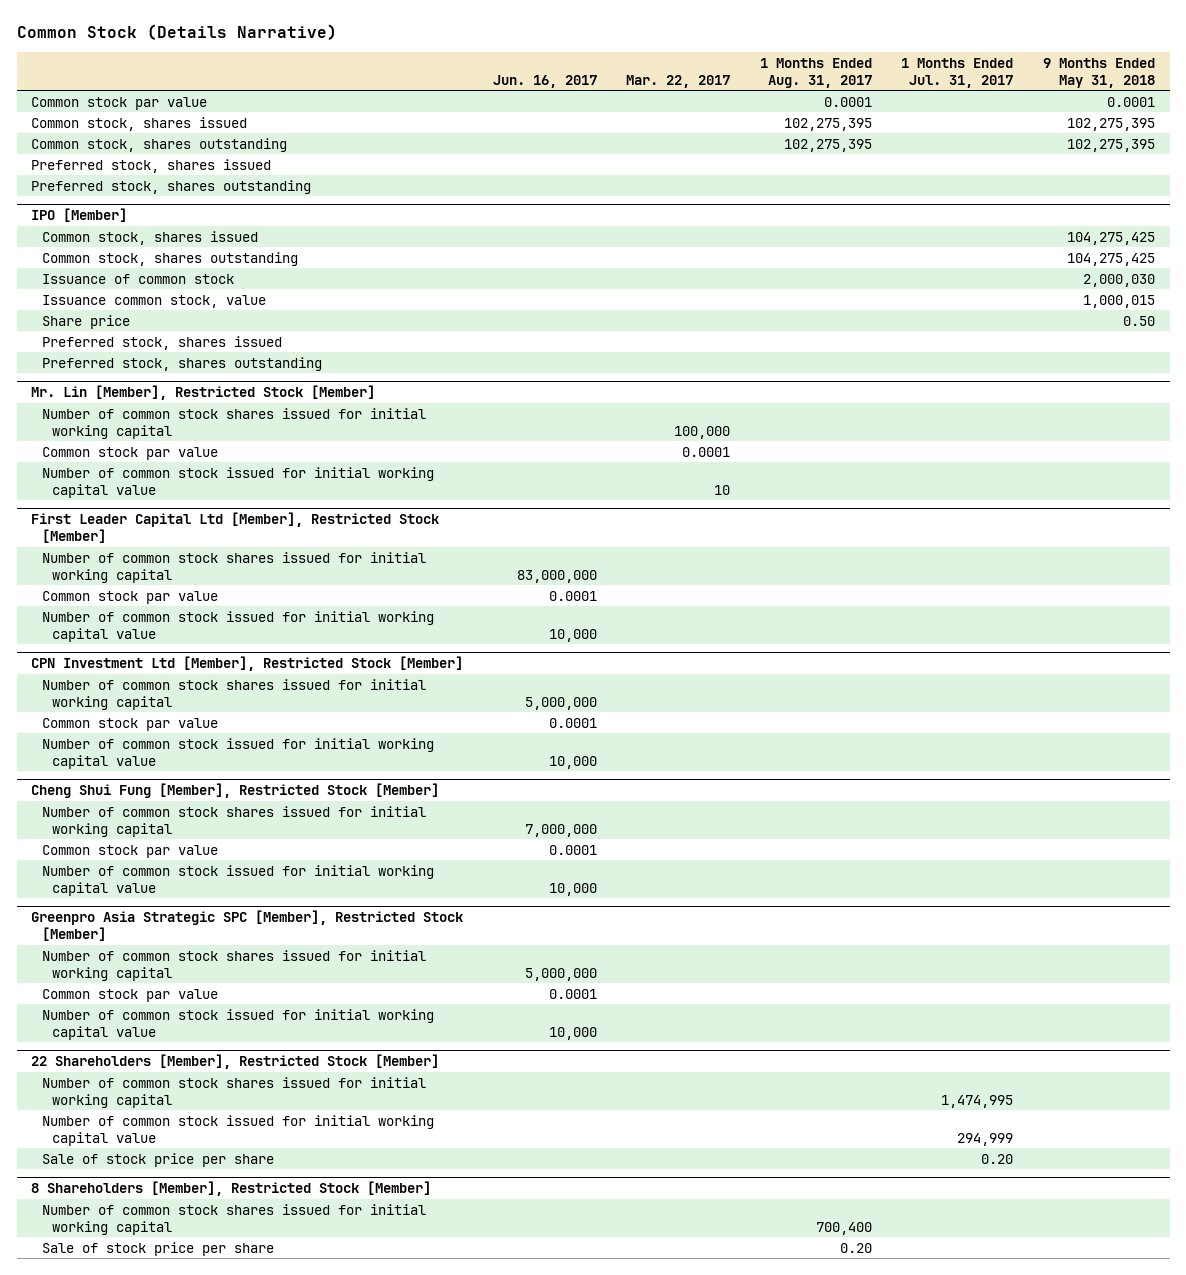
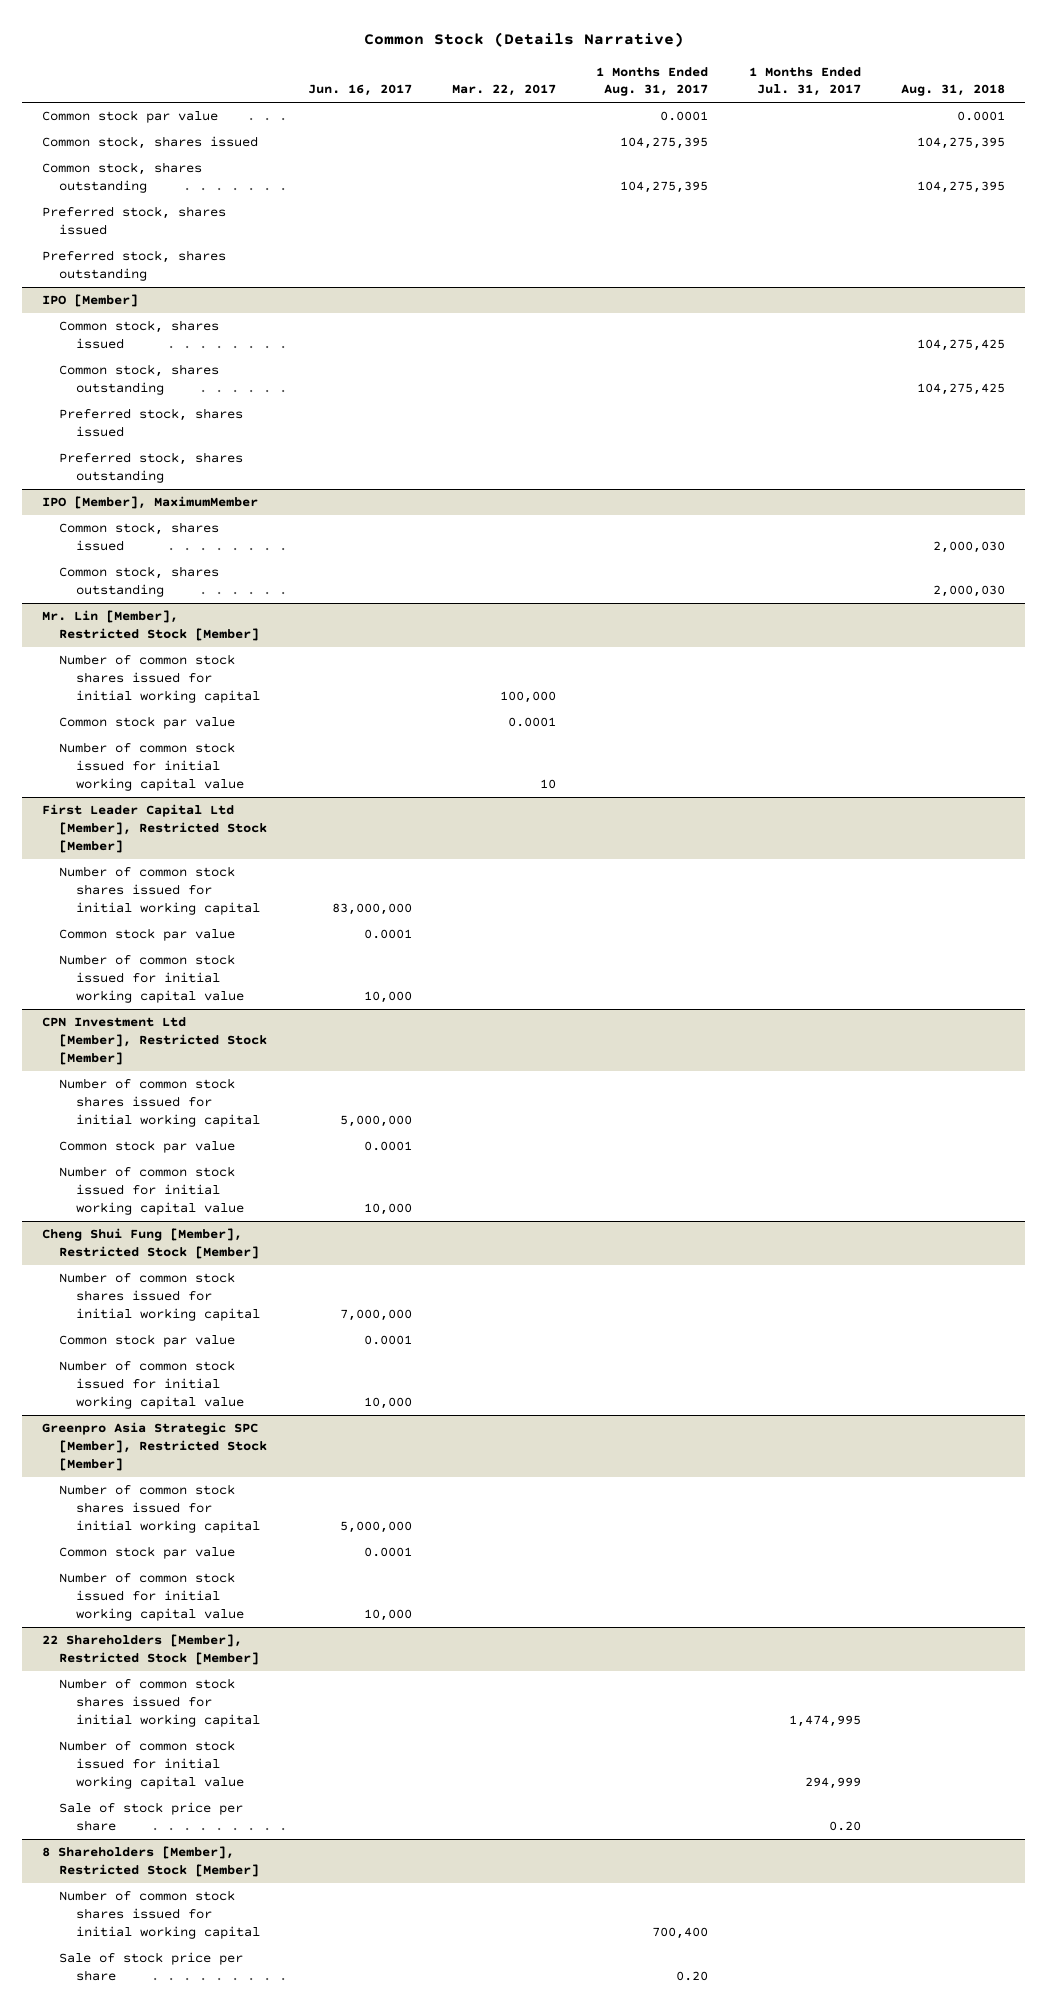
- | Jun. 16, 2017 | Mar. 22, 2017 | 1 Months Ended Aug. 31, 2017 | 1 Months Ended Jul. 31, 2017 | 9 Months Ended May 31, 2018
+ | Jun. 16, 2017 | Mar. 22, 2017 | 1 Months Ended Aug. 31, 2017 | 1 Months Ended Jul. 31, 2017 | Aug. 31, 2018
- Common stock, shares issued | | | 102,275,395 | | 102,275,395
- Common stock, shares outstanding | | | 102,275,395 | | 102,275,395
+ Common stock, shares issued | | | 104,275,395 | | 104,275,395
+ Common stock, shares outstanding | | | 104,275,395 | | 104,275,395
@ IPO [Member]
- Issuance of common stock | | | | | 2,000,030
- Issuance common stock, value | | | | | 1,000,015
- Share price | | | | | 0.50
+ IPO [Member], MaximumMember
+ Common stock, shares issued | | | | | 2,000,030
+ Common stock, shares outstanding | | | | | 2,000,030

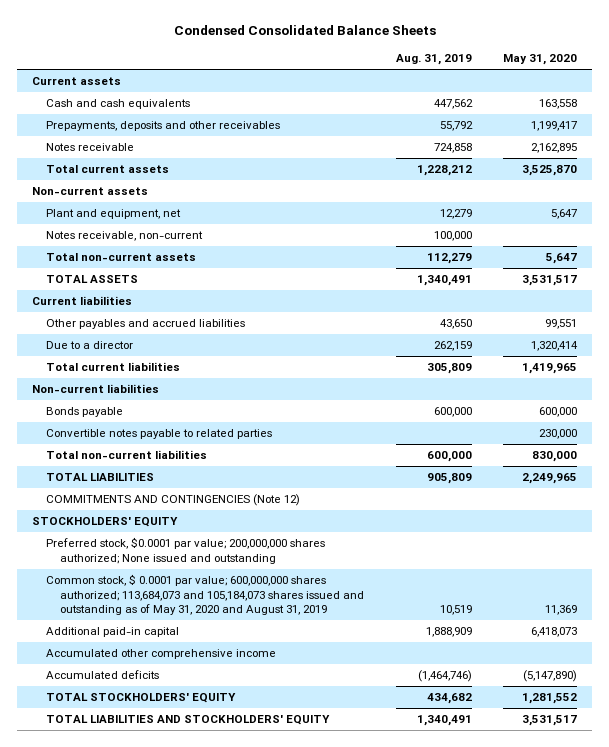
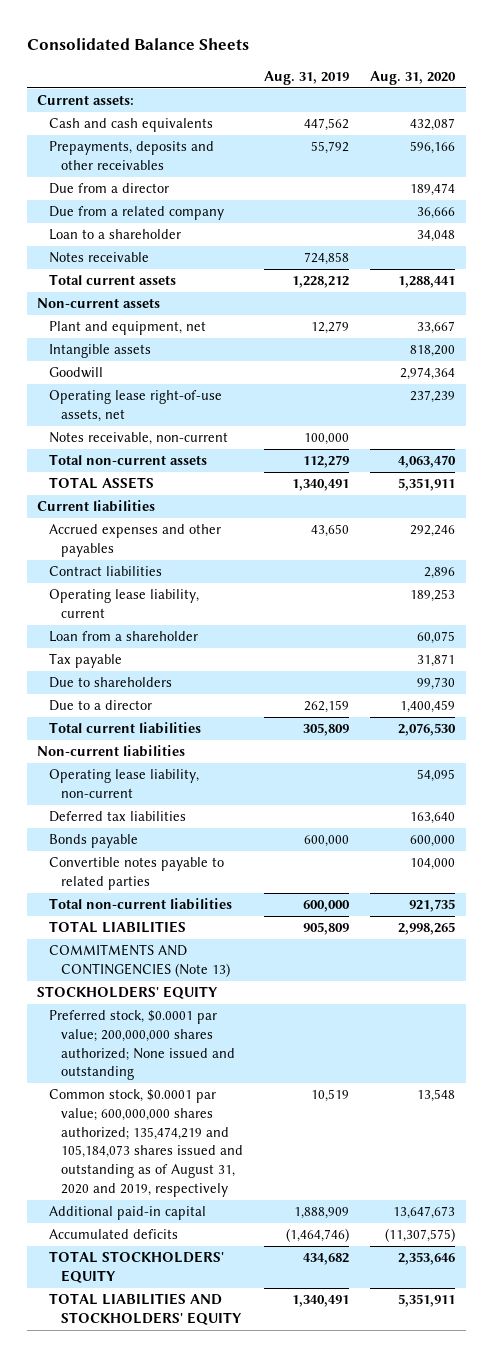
- Condensed Consolidated Balance Sheets
+ Consolidated Balance Sheets
- | Aug. 31, 2019 | May 31, 2020
+ | Aug. 31, 2019 | Aug. 31, 2020
- Current assets
+ Current assets:
+ Due from a director | | 189,474
+ Due from a related company | | 36,666
+ Loan to a shareholder | | 34,048
+ Intangible assets | | 818,200
+ Goodwill | | 2,974,364
+ Operating lease right-of-use assets, net | | 237,239
- Other payables and accrued liabilities | 43,650 | 99,551
+ Accrued expenses and other payables | 43,650 | 292,246
+ Contract liabilities | | 2,896
+ Operating lease liability, current | | 189,253
+ Loan from a shareholder | | 60,075
+ Tax payable | | 31,871
+ Due to shareholders | | 99,730
+ Operating lease liability, non-current | | 54,095
+ Deferred tax liabilities | | 163,640
- COMMITMENTS AND CONTINGENCIES (Note 12)
+ COMMITMENTS AND CONTINGENCIES (Note 13)
- Common stock, $ 0.0001 par value; 600,000,000 shares authorized; 113,684,073 and 105,184,073 shares issued and outstanding as of May 31, 2020 and August 31, 2019 | 10,519 | 11,369
+ Common stock, $0.0001 par value; 600,000,000 shares authorized; 135,474,219 and 105,184,073 shares issued and outstanding as of August 31, 2020 and 2019, respectively | 10,519 | 13,548
- Accumulated other comprehensive income

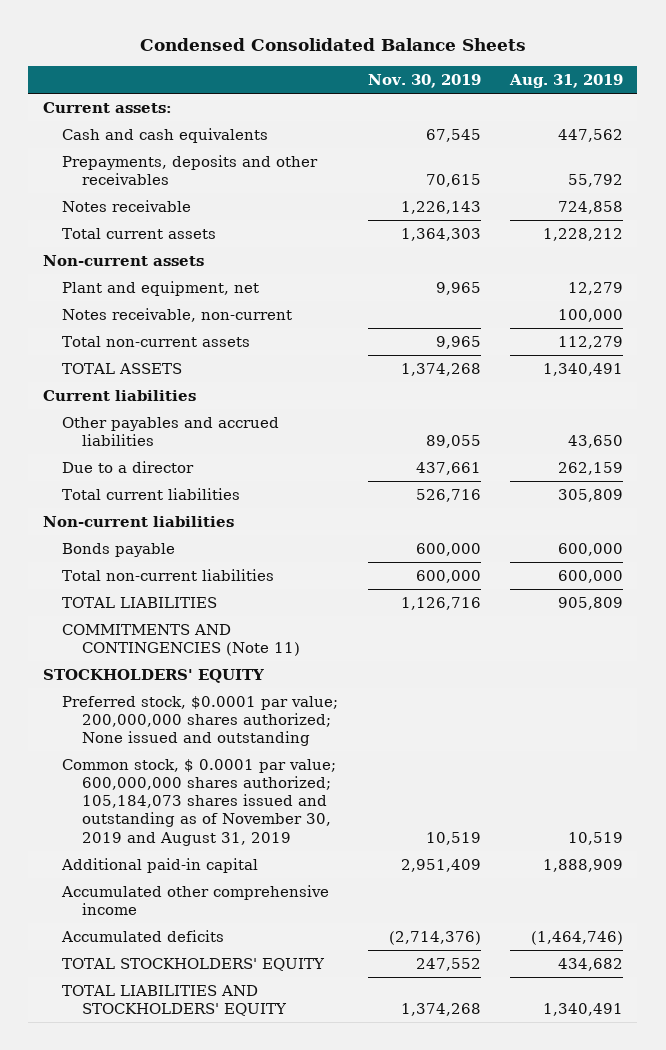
- Consolidated Balance Sheets
+ Condensed Consolidated Balance Sheets
- | Aug. 31, 2019 | Aug. 31, 2020
+ | Nov. 30, 2019 | Aug. 31, 2019
- Due from a director | | 189,474
- Due from a related company | | 36,666
- Loan to a shareholder | | 34,048
- Intangible assets | | 818,200
- Goodwill | | 2,974,364
- Operating lease right-of-use assets, net | | 237,239
- Accrued expenses and other payables | 43,650 | 292,246
- Contract liabilities | | 2,896
- Operating lease liability, current | | 189,253
- Loan from a shareholder | | 60,075
- Tax payable | | 31,871
- Due to shareholders | | 99,730
+ Other payables and accrued liabilities | 89,055 | 43,650
- Operating lease liability, non-current | | 54,095
- Deferred tax liabilities | | 163,640
- Convertible notes payable to related parties | | 104,000
- COMMITMENTS AND CONTINGENCIES (Note 13)
+ COMMITMENTS AND CONTINGENCIES (Note 11)
- Common stock, $0.0001 par value; 600,000,000 shares authorized; 135,474,219 and 105,184,073 shares issued and outstanding as of August 31, 2020 and 2019, respectively | 10,519 | 13,548
+ Common stock, $ 0.0001 par value; 600,000,000 shares authorized; 105,184,073 shares issued and outstanding as of November 30, 2019 and August 31, 2019 | 10,519 | 10,519
+ Accumulated other comprehensive income

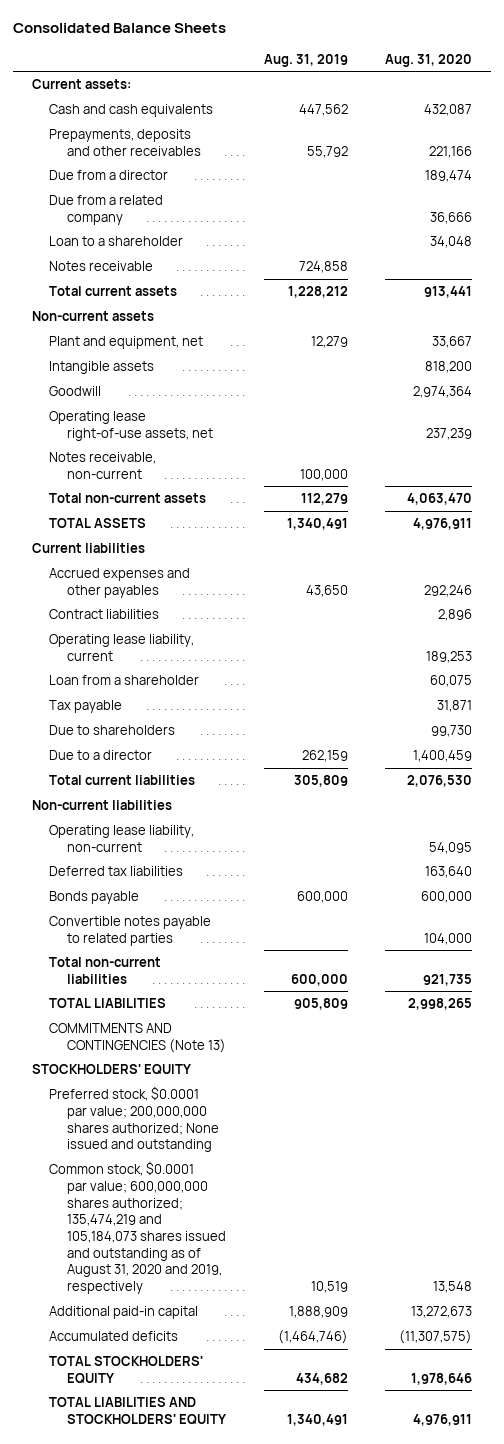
- Condensed Consolidated Balance Sheets
+ Consolidated Balance Sheets
- | Nov. 30, 2019 | Aug. 31, 2019
+ | Aug. 31, 2019 | Aug. 31, 2020
+ Due from a director | | 189,474
+ Due from a related company | | 36,666
+ Loan to a shareholder | | 34,048
+ Intangible assets | | 818,200
+ Goodwill | | 2,974,364
+ Operating lease right-of-use assets, net | | 237,239
- Other payables and accrued liabilities | 89,055 | 43,650
+ Accrued expenses and other payables | 43,650 | 292,246
+ Contract liabilities | | 2,896
+ Operating lease liability, current | | 189,253
+ Loan from a shareholder | | 60,075
+ Tax payable | | 31,871
+ Due to shareholders | | 99,730
+ Operating lease liability, non-current | | 54,095
+ Deferred tax liabilities | | 163,640
+ Convertible notes payable to related parties | | 104,000
- COMMITMENTS AND CONTINGENCIES (Note 11)
+ COMMITMENTS AND CONTINGENCIES (Note 13)
- Common stock, $ 0.0001 par value; 600,000,000 shares authorized; 105,184,073 shares issued and outstanding as of November 30, 2019 and August 31, 2019 | 10,519 | 10,519
+ Common stock, $0.0001 par value; 600,000,000 shares authorized; 135,474,219 and 105,184,073 shares issued and outstanding as of August 31, 2020 and 2019, respectively | 10,519 | 13,548
- Accumulated other comprehensive income

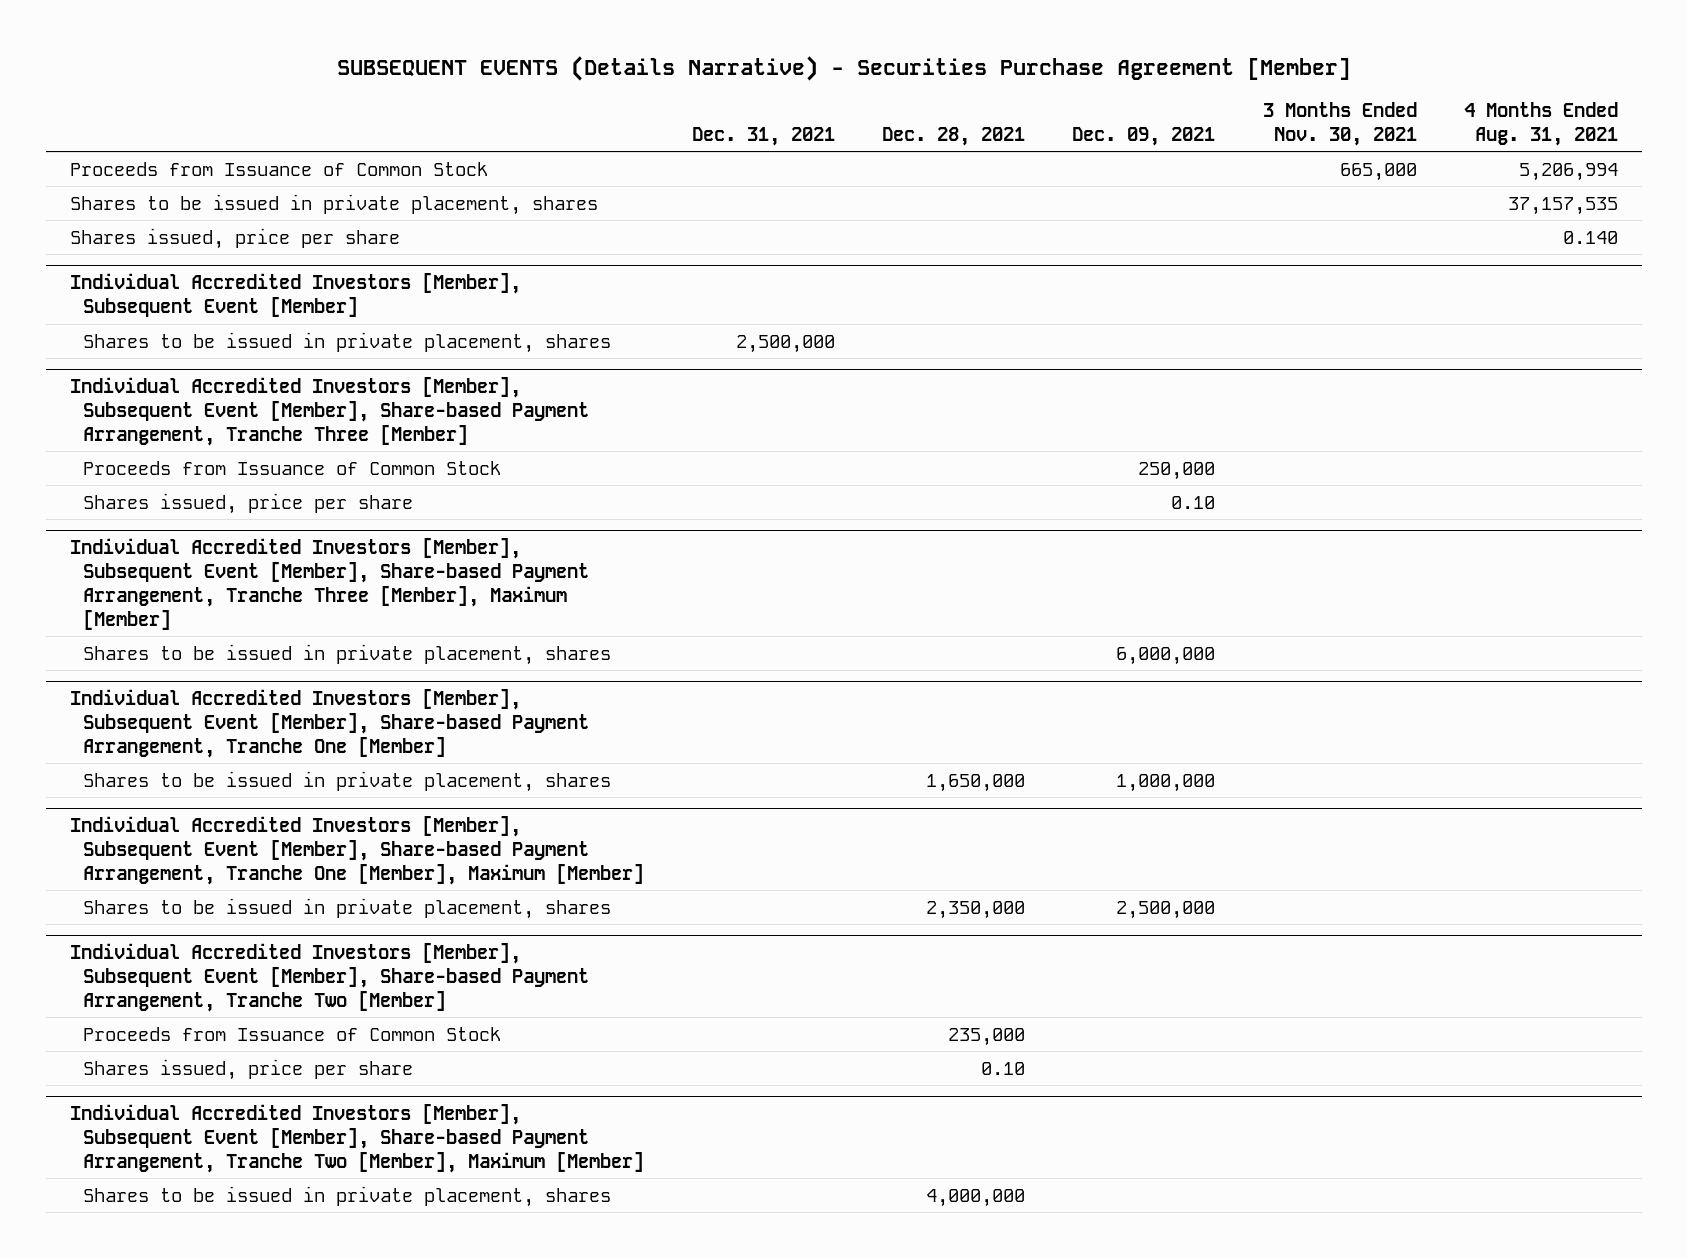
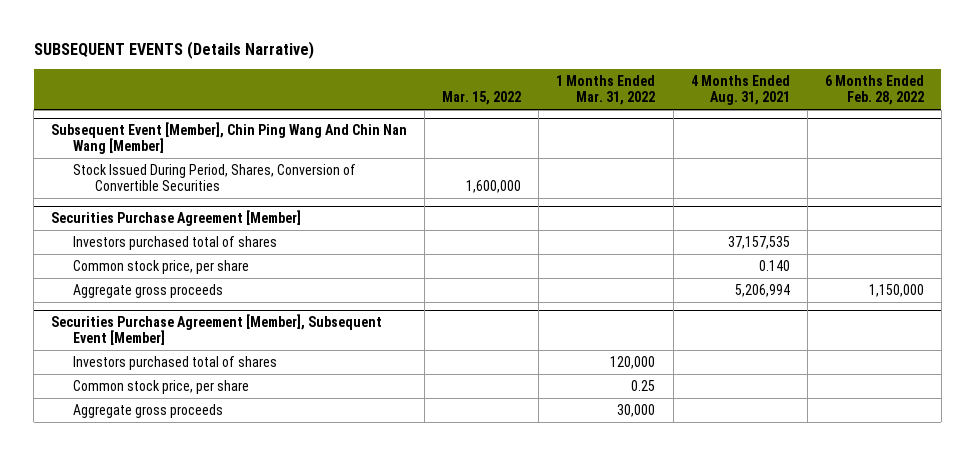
- SUBSEQUENT EVENTS (Details Narrative) - Securities Purchase Agreement [Member]
+ SUBSEQUENT EVENTS (Details Narrative)
- | Dec. 31, 2021 | Dec. 28, 2021 | Dec. 09, 2021 | 3 Months Ended Nov. 30, 2021 | 4 Months Ended Aug. 31, 2021
+ | Mar. 15, 2022 | 1 Months Ended Mar. 31, 2022 | 4 Months Ended Aug. 31, 2021 | 6 Months Ended Feb. 28, 2022
- Proceeds from Issuance of Common Stock | | | | 665,000 | 5,206,994
- Shares to be issued in private placement, shares | | | | | 37,157,535
- Shares issued, price per share | | | | | 0.140
- Individual Accredited Investors [Member], Subsequent Event [Member]
- Shares to be issued in private placement, shares | 2,500,000 | | | |
- Individual Accredited Investors [Member], Subsequent Event [Member], Share-based Payment Arrangement, Tranche Three [Member]
- Proceeds from Issuance of Common Stock | | | 250,000 | |
- Shares issued, price per share | | | 0.10 | |
- Individual Accredited Investors [Member], Subsequent Event [Member], Share-based Payment Arrangement, Tranche Three [Member], Maximum [Member]
- Shares to be issued in private placement, shares | | | 6,000,000 | |
- Individual Accredited Investors [Member], Subsequent Event [Member], Share-based Payment Arrangement, Tranche One [Member]
- Shares to be issued in private placement, shares | | 1,650,000 | 1,000,000 | |
- Individual Accredited Investors [Member], Subsequent Event [Member], Share-based Payment Arrangement, Tranche One [Member], Maximum [Member]
- Shares to be issued in private placement, shares | | 2,350,000 | 2,500,000 | |
- Individual Accredited Investors [Member], Subsequent Event [Member], Share-based Payment Arrangement, Tranche Two [Member]
- Proceeds from Issuance of Common Stock | | 235,000 | | |
- Shares issued, price per share | | 0.10 | | |
- Individual Accredited Investors [Member], Subsequent Event [Member], Share-based Payment Arrangement, Tranche Two [Member], Maximum [Member]
- Shares to be issued in private placement, shares | | 4,000,000 | | |
+ Subsequent Event [Member], Chin Ping Wang And Chin Nan Wang [Member]
+ Stock Issued During Period, Shares, Conversion of Convertible Securities | 1,600,000 | | |
+ Securities Purchase Agreement [Member]
+ Investors purchased total of shares | | | 37,157,535 |
+ Common stock price, per share | | | 0.140 |
+ Aggregate gross proceeds | | | 5,206,994 | 1,150,000
+ Securities Purchase Agreement [Member], Subsequent Event [Member]
+ Investors purchased total of shares | | 120,000 | |
+ Common stock price, per share | | 0.25 | |
+ Aggregate gross proceeds | | 30,000 | |

